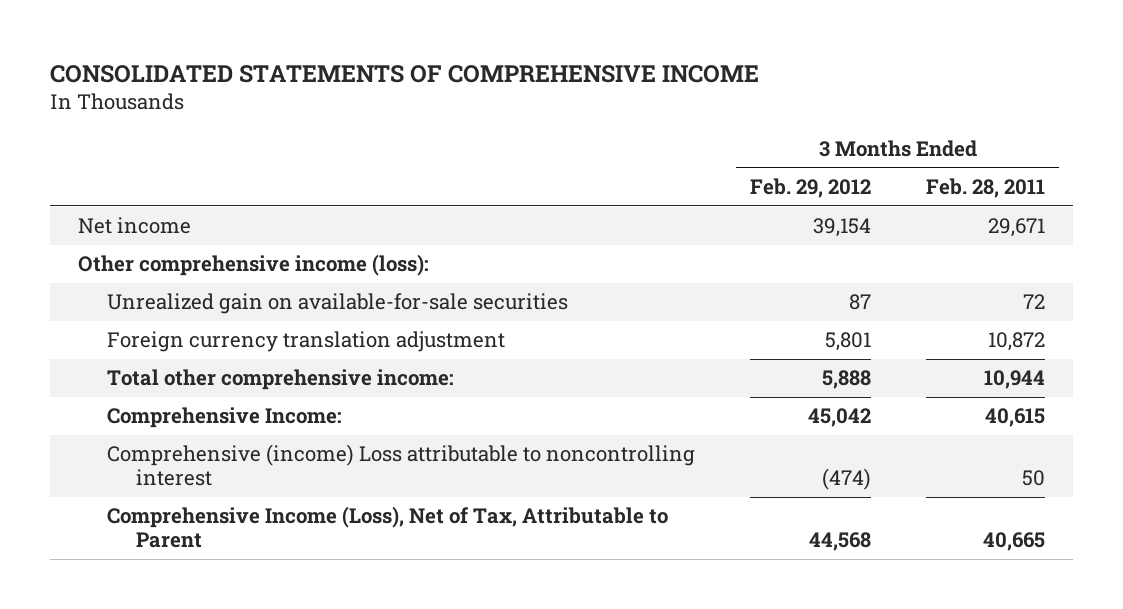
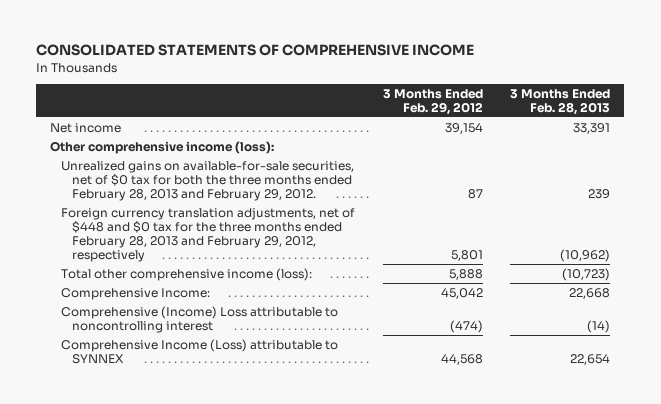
- | 3 Months Ended Feb. 29, 2012 | 3 Months Ended Feb. 28, 2011
+ | 3 Months Ended Feb. 29, 2012 | 3 Months Ended Feb. 28, 2013
- Unrealized gain on available-for-sale securities | 87 | 72
- Foreign currency translation adjustment | 5,801 | 10,872
- Total other comprehensive income: | 5,888 | 10,944
+ Unrealized gains on available-for-sale securities, net of $0 tax for both the three months ended February 28, 2013 and February 29, 2012. | 87 | 239
+ Foreign currency translation adjustments, net of $448 and $0 tax for the three months ended February 28, 2013 and February 29, 2012, respectively | 5,801 | (10,962)
+ Total other comprehensive income (loss): | 5,888 | (10,723)
- Comprehensive (income) Loss attributable to noncontrolling interest | (474) | 50
- Comprehensive Income (Loss), Net of Tax, Attributable to Parent | 44,568 | 40,665
+ Comprehensive (Income) Loss attributable to noncontrolling interest | (474) | (14)
+ Comprehensive Income (Loss) attributable to SYNNEX | 44,568 | 22,654

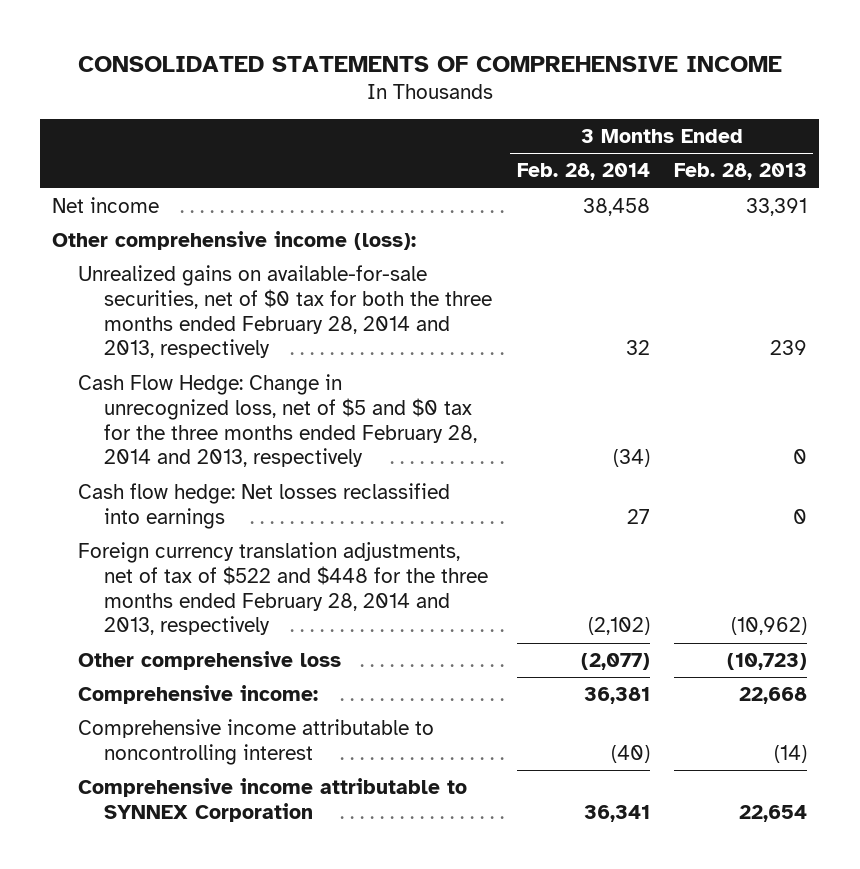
- | 3 Months Ended Feb. 29, 2012 | 3 Months Ended Feb. 28, 2013
+ | 3 Months Ended Feb. 28, 2014 | 3 Months Ended Feb. 28, 2013
- Unrealized gains on available-for-sale securities, net of $0 tax for both the three months ended February 28, 2013 and February 29, 2012. | 87 | 239
- Foreign currency translation adjustments, net of $448 and $0 tax for the three months ended February 28, 2013 and February 29, 2012, respectively | 5,801 | (10,962)
- Total other comprehensive income (loss): | 5,888 | (10,723)
- Comprehensive Income: | 45,042 | 22,668
- Comprehensive (Income) Loss attributable to noncontrolling interest | (474) | (14)
- Comprehensive Income (Loss) attributable to SYNNEX | 44,568 | 22,654
+ Unrealized gains on available-for-sale securities, net of $0 tax for both the three months ended February 28, 2014 and 2013, respectively | 32 | 239
+ Cash Flow Hedge: Change in unrecognized loss, net of $5 and $0 tax for the three months ended February 28, 2014 and 2013, respectively | (34) | 0
+ Cash flow hedge: Net losses reclassified into earnings | 27 | 0
+ Foreign currency translation adjustments, net of tax of $522 and $448 for the three months ended February 28, 2014 and 2013, respectively | (2,102) | (10,962)
+ Other comprehensive loss | (2,077) | (10,723)
+ Comprehensive income: | 36,381 | 22,668
+ Comprehensive income attributable to noncontrolling interest | (40) | (14)
+ Comprehensive income attributable to SYNNEX Corporation | 36,341 | 22,654

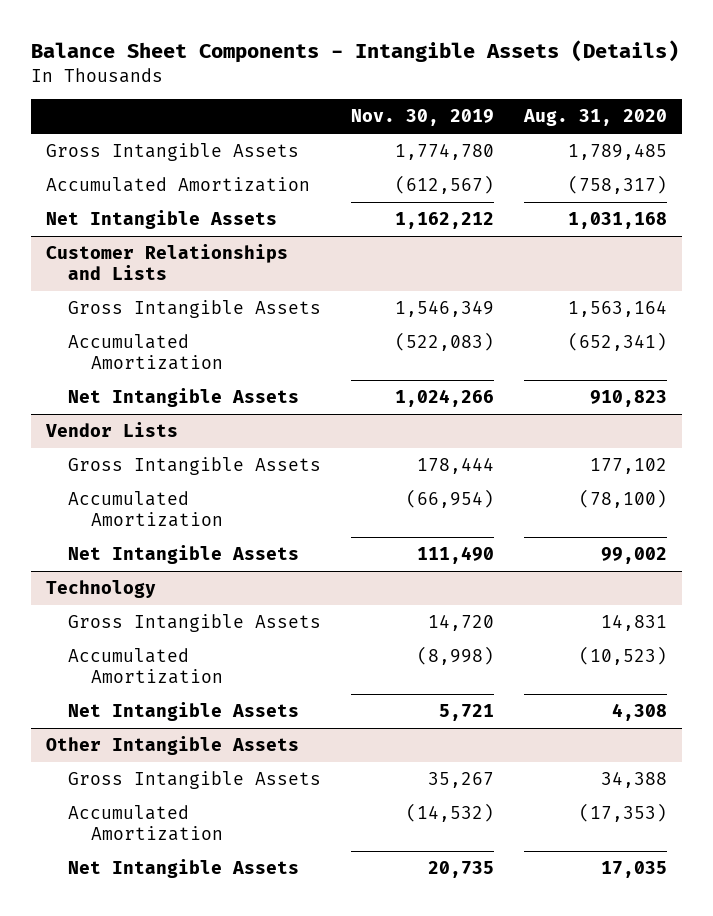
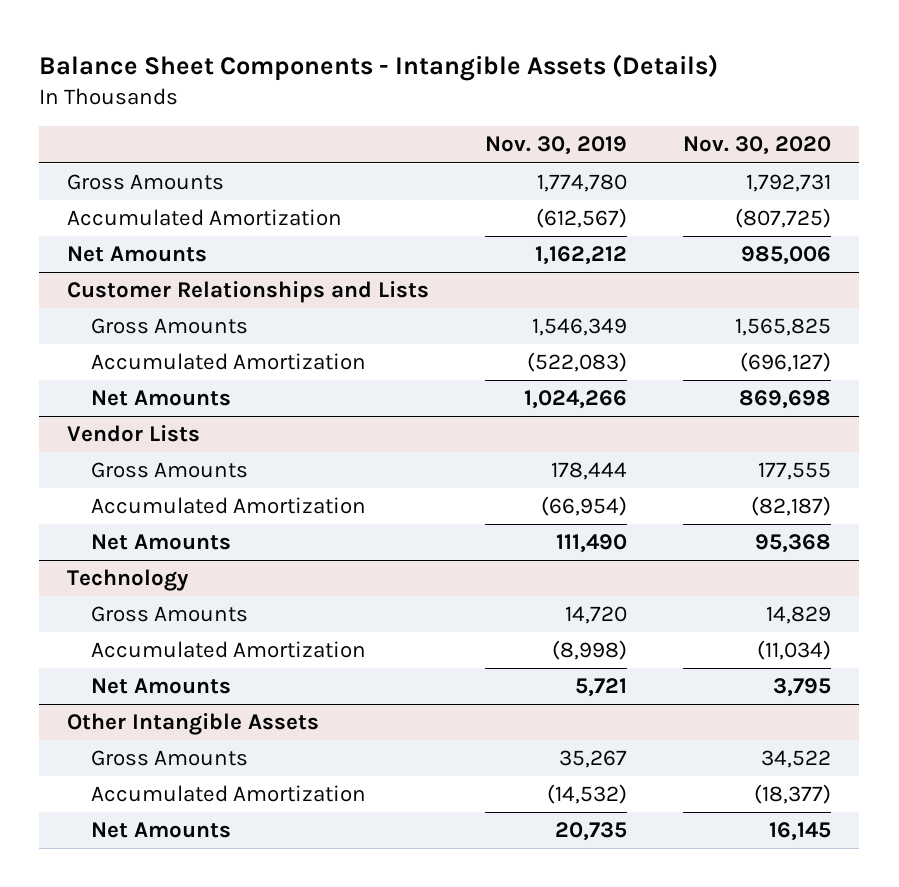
- | Nov. 30, 2019 | Aug. 31, 2020
+ | Nov. 30, 2019 | Nov. 30, 2020
- Gross Intangible Assets | 1,774,780 | 1,789,485
+ Gross Amounts | 1,774,780 | 1,792,731
- Net Intangible Assets | 1,162,212 | 1,031,168
+ Net Amounts | 1,162,212 | 985,006
@ Customer Relationships and Lists
- Gross Intangible Assets | 1,546,349 | 1,563,164
+ Gross Amounts | 1,546,349 | 1,565,825
- Net Intangible Assets | 1,024,266 | 910,823
+ Net Amounts | 1,024,266 | 869,698
@ Vendor Lists
- Gross Intangible Assets | 178,444 | 177,102
+ Gross Amounts | 178,444 | 177,555
- Net Intangible Assets | 111,490 | 99,002
+ Net Amounts | 111,490 | 95,368
@ Technology
- Gross Intangible Assets | 14,720 | 14,831
+ Gross Amounts | 14,720 | 14,829
- Net Intangible Assets | 5,721 | 4,308
+ Net Amounts | 5,721 | 3,795
@ Other Intangible Assets
- Gross Intangible Assets | 35,267 | 34,388
+ Gross Amounts | 35,267 | 34,522
- Net Intangible Assets | 20,735 | 17,035
+ Net Amounts | 20,735 | 16,145

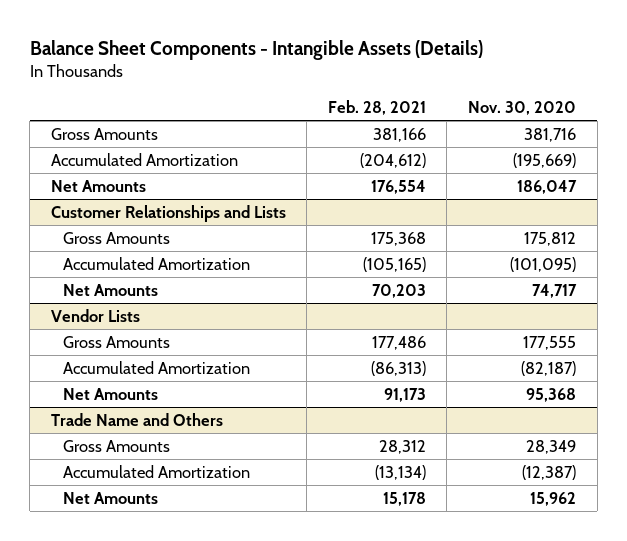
- | Nov. 30, 2019 | Nov. 30, 2020
+ | Feb. 28, 2021 | Nov. 30, 2020
- Gross Amounts | 1,774,780 | 1,792,731
- Accumulated Amortization | (612,567) | (807,725)
- Net Amounts | 1,162,212 | 985,006
+ Gross Amounts | 381,166 | 381,716
+ Accumulated Amortization | (204,612) | (195,669)
+ Net Amounts | 176,554 | 186,047
@ Customer Relationships and Lists
- Gross Amounts | 1,546,349 | 1,565,825
- Accumulated Amortization | (522,083) | (696,127)
- Net Amounts | 1,024,266 | 869,698
+ Gross Amounts | 175,368 | 175,812
+ Accumulated Amortization | (105,165) | (101,095)
+ Net Amounts | 70,203 | 74,717
- Technology
- Gross Amounts | 14,720 | 14,829
- Accumulated Amortization | (8,998) | (11,034)
- Net Amounts | 5,721 | 3,795
- Other Intangible Assets
- Gross Amounts | 35,267 | 34,522
- Accumulated Amortization | (14,532) | (18,377)
- Net Amounts | 20,735 | 16,145
+ Trade Name and Others
+ Gross Amounts | 28,312 | 28,349
+ Accumulated Amortization | (13,134) | (12,387)
+ Net Amounts | 15,178 | 15,962

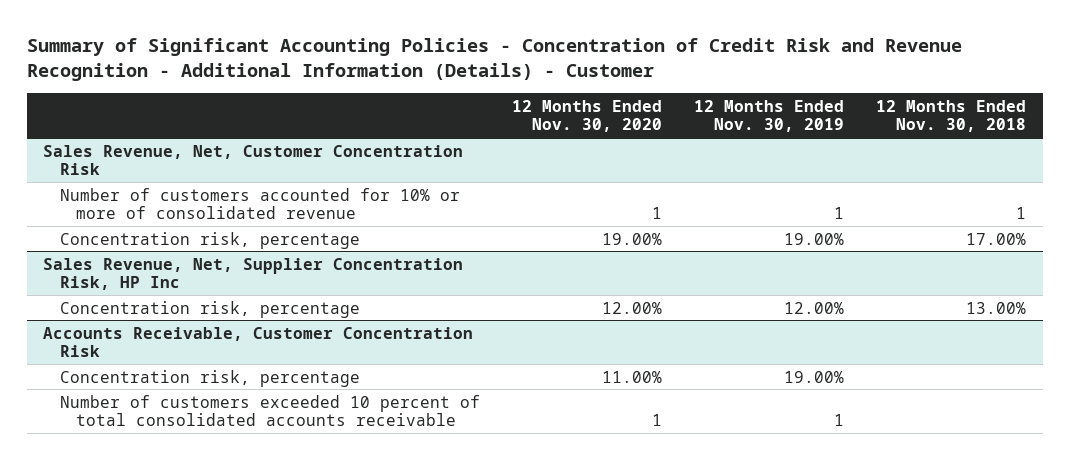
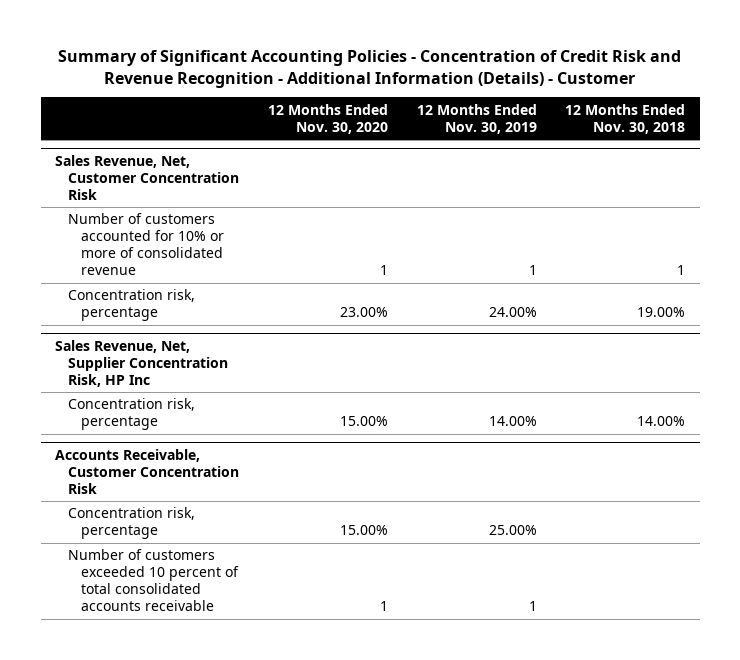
@ Sales Revenue, Net, Customer Concentration Risk
- Concentration risk, percentage | 19.00% | 19.00% | 17.00%
+ Concentration risk, percentage | 23.00% | 24.00% | 19.00%
@ Sales Revenue, Net, Supplier Concentration Risk, HP Inc
- Concentration risk, percentage | 12.00% | 12.00% | 13.00%
+ Concentration risk, percentage | 15.00% | 14.00% | 14.00%
@ Accounts Receivable, Customer Concentration Risk
- Concentration risk, percentage | 11.00% | 19.00% |
+ Concentration risk, percentage | 15.00% | 25.00% |

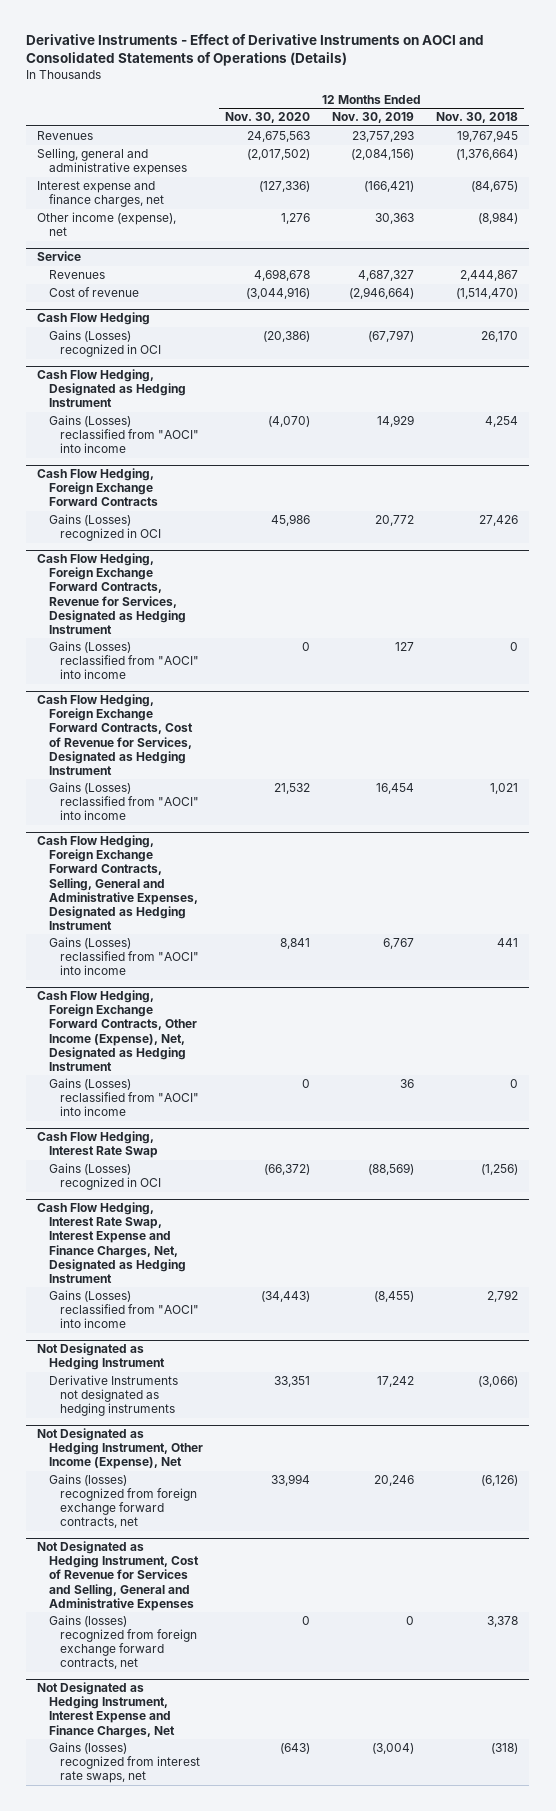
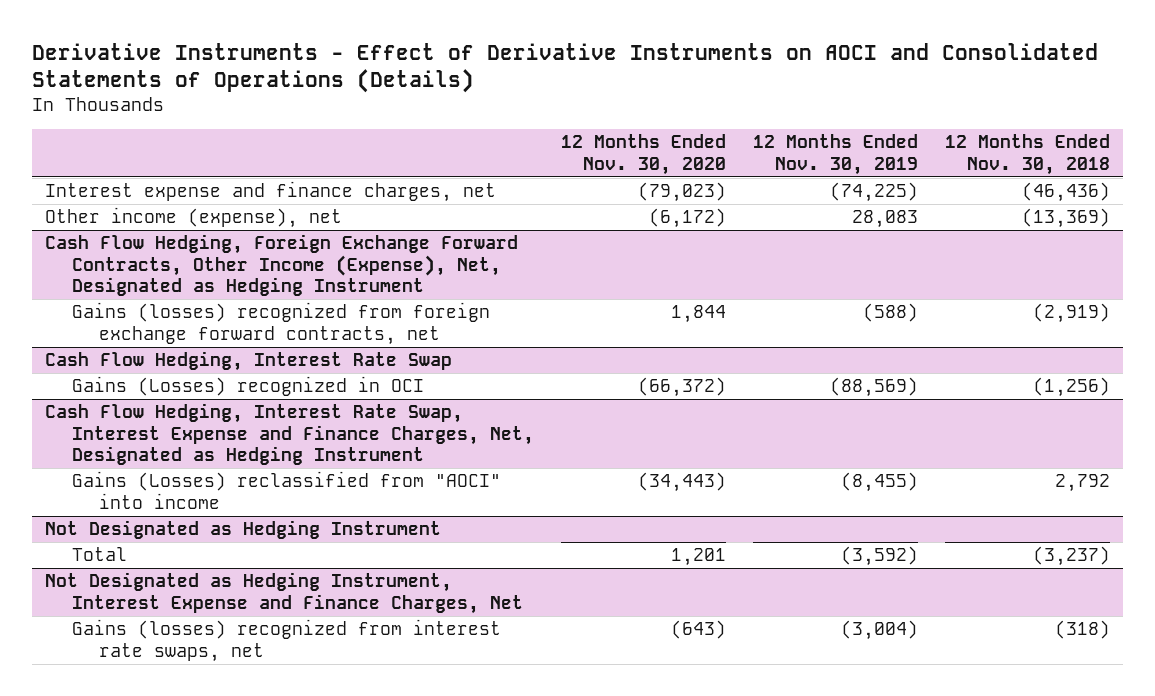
- Revenues | 24,675,563 | 23,757,293 | 19,767,945
- Selling, general and administrative expenses | (2,017,502) | (2,084,156) | (1,376,664)
- Interest expense and finance charges, net | (127,336) | (166,421) | (84,675)
- Other income (expense), net | 1,276 | 30,363 | (8,984)
- Service
- Revenues | 4,698,678 | 4,687,327 | 2,444,867
- Cost of revenue | (3,044,916) | (2,946,664) | (1,514,470)
- Cash Flow Hedging
- Gains (Losses) recognized in OCI | (20,386) | (67,797) | 26,170
- Cash Flow Hedging, Designated as Hedging Instrument
- Gains (Losses) reclassified from "AOCI" into income | (4,070) | 14,929 | 4,254
- Cash Flow Hedging, Foreign Exchange Forward Contracts
- Gains (Losses) recognized in OCI | 45,986 | 20,772 | 27,426
- Cash Flow Hedging, Foreign Exchange Forward Contracts, Revenue for Services, Designated as Hedging Instrument
- Gains (Losses) reclassified from "AOCI" into income | 0 | 127 | 0
- Cash Flow Hedging, Foreign Exchange Forward Contracts, Cost of Revenue for Services, Designated as Hedging Instrument
- Gains (Losses) reclassified from "AOCI" into income | 21,532 | 16,454 | 1,021
- Cash Flow Hedging, Foreign Exchange Forward Contracts, Selling, General and Administrative Expenses, Designated as Hedging Instrument
- Gains (Losses) reclassified from "AOCI" into income | 8,841 | 6,767 | 441
+ Interest expense and finance charges, net | (79,023) | (74,225) | (46,436)
+ Other income (expense), net | (6,172) | 28,083 | (13,369)
@ Cash Flow Hedging, Foreign Exchange Forward Contracts, Other Income (Expense), Net, Designated as Hedging Instrument
- Gains (Losses) reclassified from "AOCI" into income | 0 | 36 | 0
+ Gains (losses) recognized from foreign exchange forward contracts, net | 1,844 | (588) | (2,919)
@ Not Designated as Hedging Instrument
- Derivative Instruments not designated as hedging instruments | 33,351 | 17,242 | (3,066)
- Not Designated as Hedging Instrument, Other Income (Expense), Net
- Gains (losses) recognized from foreign exchange forward contracts, net | 33,994 | 20,246 | (6,126)
- Not Designated as Hedging Instrument, Cost of Revenue for Services and Selling, General and Administrative Expenses
- Gains (losses) recognized from foreign exchange forward contracts, net | 0 | 0 | 3,378
@ Not Designated as Hedging Instrument
+ Total | 1,201 | (3,592) | (3,237)

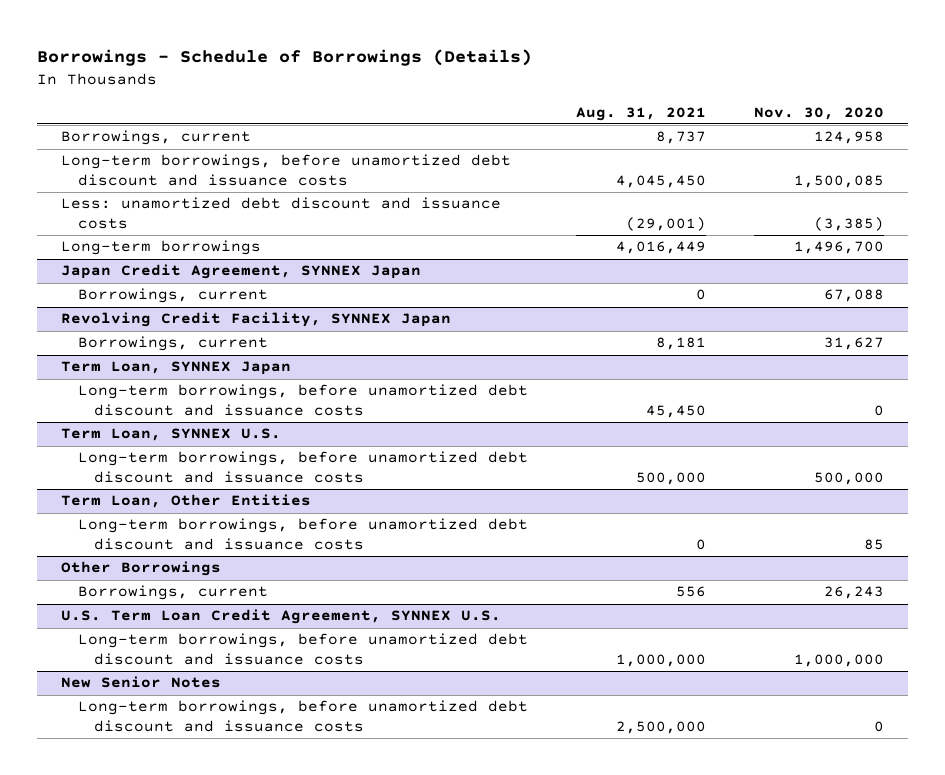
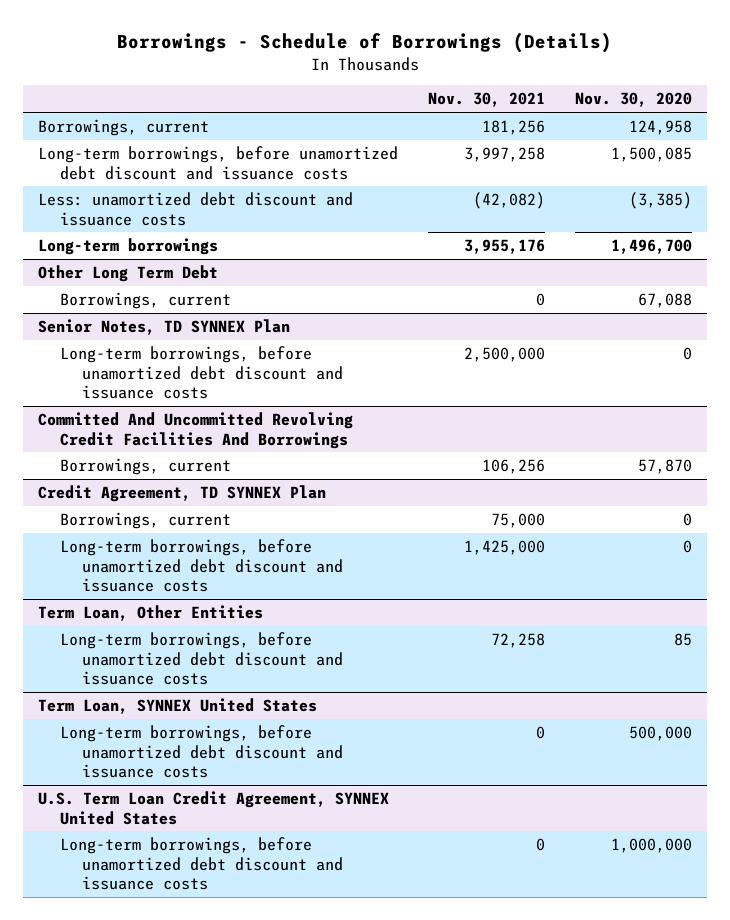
- | Aug. 31, 2021 | Nov. 30, 2020
+ | Nov. 30, 2021 | Nov. 30, 2020
- Japan Credit Agreement, SYNNEX Japan
+ Other Long Term Debt
- Revolving Credit Facility, SYNNEX Japan
- Borrowings, current | 8,181 | 31,627
- Term Loan, SYNNEX Japan
+ Senior Notes, TD SYNNEX Plan
- Term Loan, SYNNEX U.S.
- Long-term borrowings, before unamortized debt discount and issuance costs | 500,000 | 500,000
+ Committed And Uncommitted Revolving Credit Facilities And Borrowings
+ Borrowings, current | 106,256 | 57,870
+ Credit Agreement, TD SYNNEX Plan
+ Borrowings, current | 75,000 | 0
+ Long-term borrowings, before unamortized debt discount and issuance costs | 1,425,000 | 0
- Other Borrowings
- Borrowings, current | 556 | 26,243
- U.S. Term Loan Credit Agreement, SYNNEX U.S.
+ Term Loan, SYNNEX United States
+ Long-term borrowings, before unamortized debt discount and issuance costs | 0 | 500,000
+ U.S. Term Loan Credit Agreement, SYNNEX United States
- New Senior Notes
- Long-term borrowings, before unamortized debt discount and issuance costs | 2,500,000 | 0

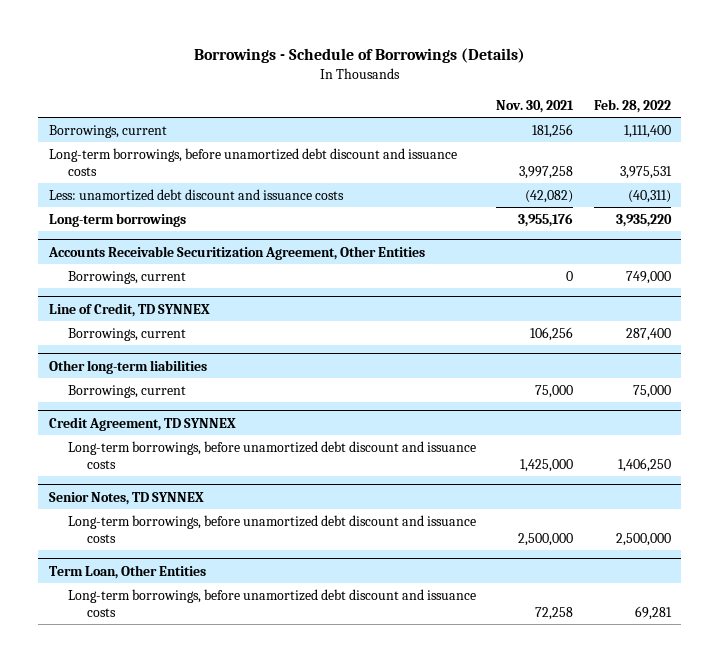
- | Nov. 30, 2021 | Nov. 30, 2020
+ | Nov. 30, 2021 | Feb. 28, 2022
- Other Long Term Debt
+ Accounts Receivable Securitization Agreement, Other Entities
- Senior Notes, TD SYNNEX Plan
- Long-term borrowings, before unamortized debt discount and issuance costs | 2,500,000 | 0
- Committed And Uncommitted Revolving Credit Facilities And Borrowings
+ Line of Credit, TD SYNNEX
- Credit Agreement, TD SYNNEX Plan
+ Other long-term liabilities
+ Credit Agreement, TD SYNNEX
+ Senior Notes, TD SYNNEX
+ Long-term borrowings, before unamortized debt discount and issuance costs | 2,500,000 | 2,500,000
- Term Loan, SYNNEX United States
- Long-term borrowings, before unamortized debt discount and issuance costs | 0 | 500,000
- U.S. Term Loan Credit Agreement, SYNNEX United States
- Long-term borrowings, before unamortized debt discount and issuance costs | 0 | 1,000,000

